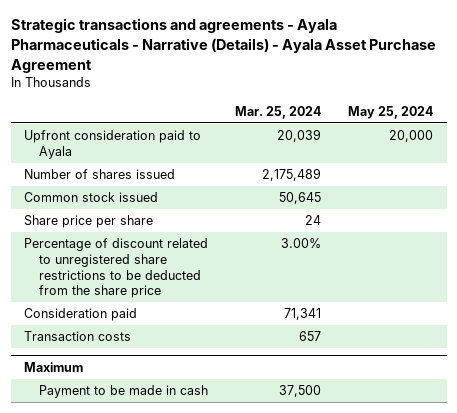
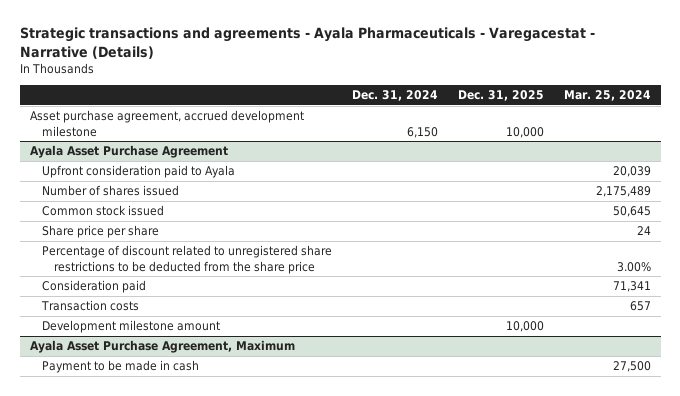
- Strategic transactions and agreements - Ayala Pharmaceuticals - Narrative (Details) - Ayala Asset Purchase Agreement
+ Strategic transactions and agreements - Ayala Pharmaceuticals - Varegacestat - Narrative (Details)
- | Mar. 25, 2024 | May 25, 2024
+ | Dec. 31, 2024 | Dec. 31, 2025 | Mar. 25, 2024
+ Asset purchase agreement, accrued development milestone | 6,150 | 10,000 |
+ Ayala Asset Purchase Agreement
- Maximum
- Payment to be made in cash | 37,500 |
+ Development milestone amount | | 10,000 |
+ Ayala Asset Purchase Agreement, Maximum
+ Payment to be made in cash | | | 27,500

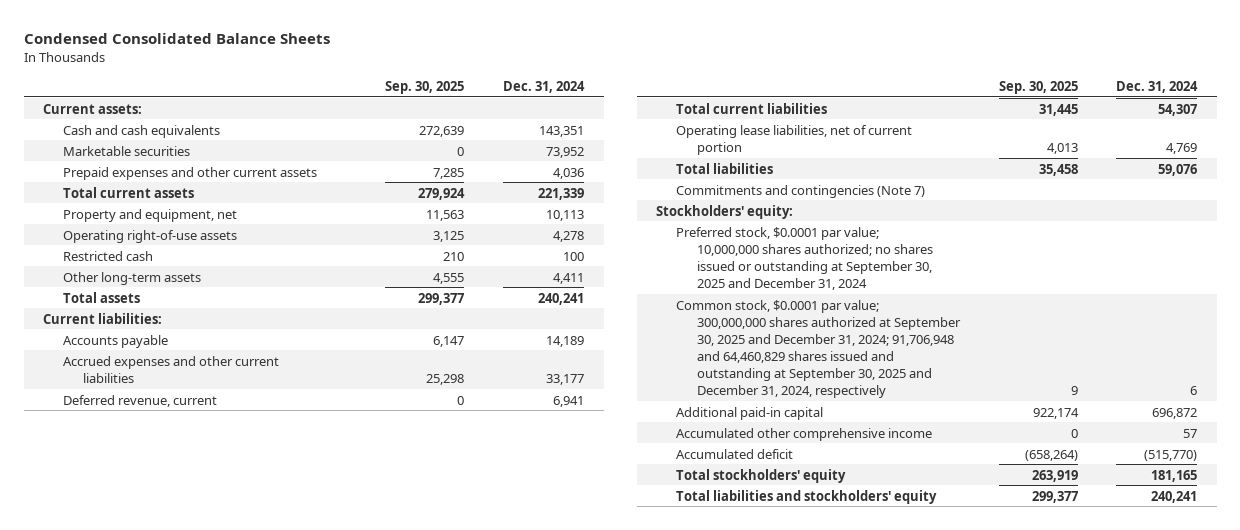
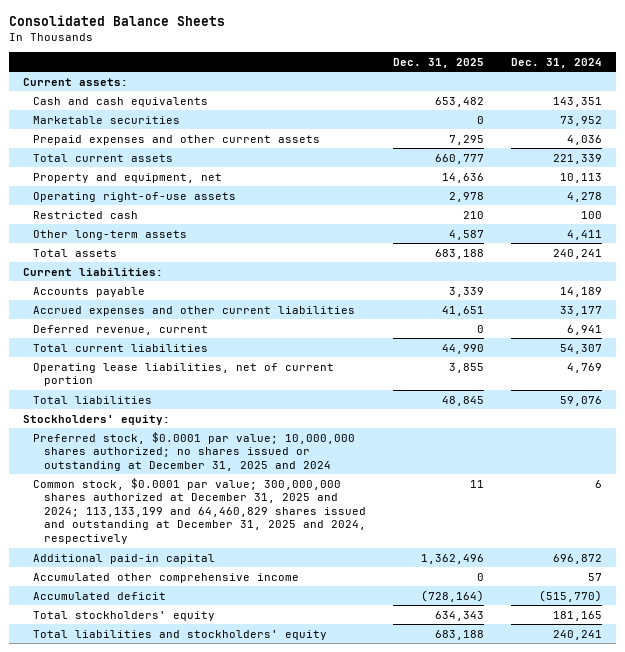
- Condensed Consolidated Balance Sheets
+ Consolidated Balance Sheets
- | Sep. 30, 2025 | Dec. 31, 2024
+ | Dec. 31, 2025 | Dec. 31, 2024
- Commitments and contingencies (Note 7)
- Preferred stock, $0.0001 par value; 10,000,000 shares authorized; no shares issued or outstanding at September 30, 2025 and December 31, 2024
- Common stock, $0.0001 par value; 300,000,000 shares authorized at September 30, 2025 and December 31, 2024; 91,706,948 and 64,460,829 shares issued and outstanding at September 30, 2025 and December 31, 2024, respectively | 9 | 6
+ Preferred stock, $0.0001 par value; 10,000,000 shares authorized; no shares issued or outstanding at December 31, 2025 and 2024
+ Common stock, $0.0001 par value; 300,000,000 shares authorized at December 31, 2025 and 2024; 113,133,199 and 64,460,829 shares issued and outstanding at December 31, 2025 and 2024, respectively | 11 | 6

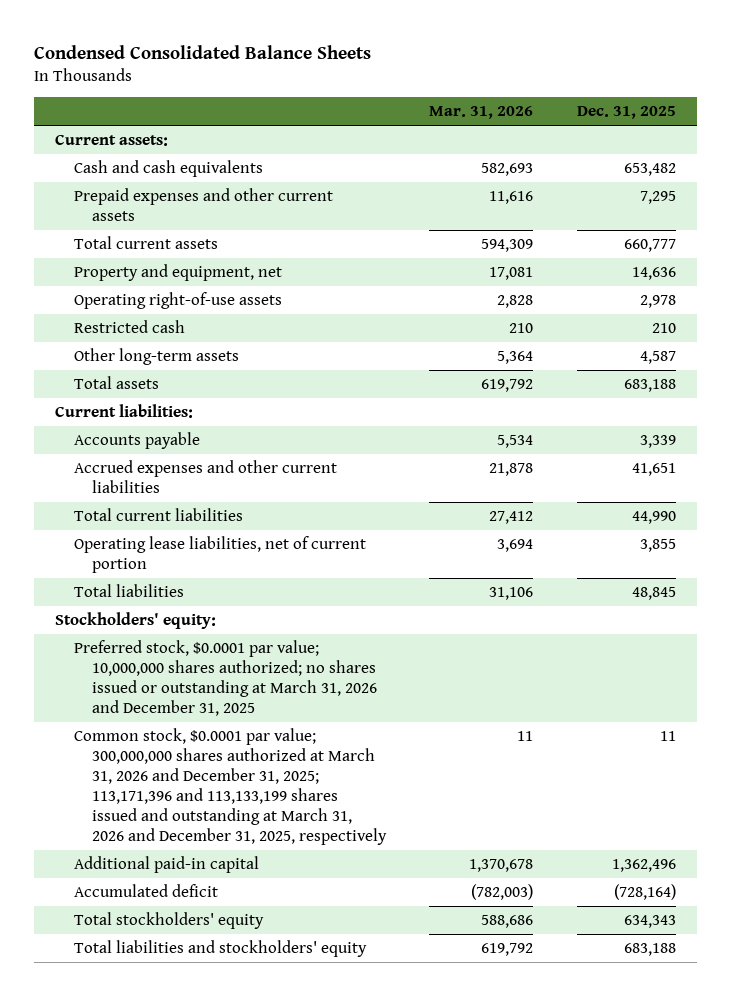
- Consolidated Balance Sheets
+ Condensed Consolidated Balance Sheets
- | Dec. 31, 2025 | Dec. 31, 2024
+ | Mar. 31, 2026 | Dec. 31, 2025
- Marketable securities | 0 | 73,952
- Deferred revenue, current | 0 | 6,941
- Preferred stock, $0.0001 par value; 10,000,000 shares authorized; no shares issued or outstanding at December 31, 2025 and 2024
- Common stock, $0.0001 par value; 300,000,000 shares authorized at December 31, 2025 and 2024; 113,133,199 and 64,460,829 shares issued and outstanding at December 31, 2025 and 2024, respectively | 11 | 6
+ Preferred stock, $0.0001 par value; 10,000,000 shares authorized; no shares issued or outstanding at March 31, 2026 and December 31, 2025
+ Common stock, $0.0001 par value; 300,000,000 shares authorized at March 31, 2026 and December 31, 2025; 113,171,396 and 113,133,199 shares issued and outstanding at March 31, 2026 and December 31, 2025, respectively | 11 | 11
- Accumulated other comprehensive income | 0 | 57

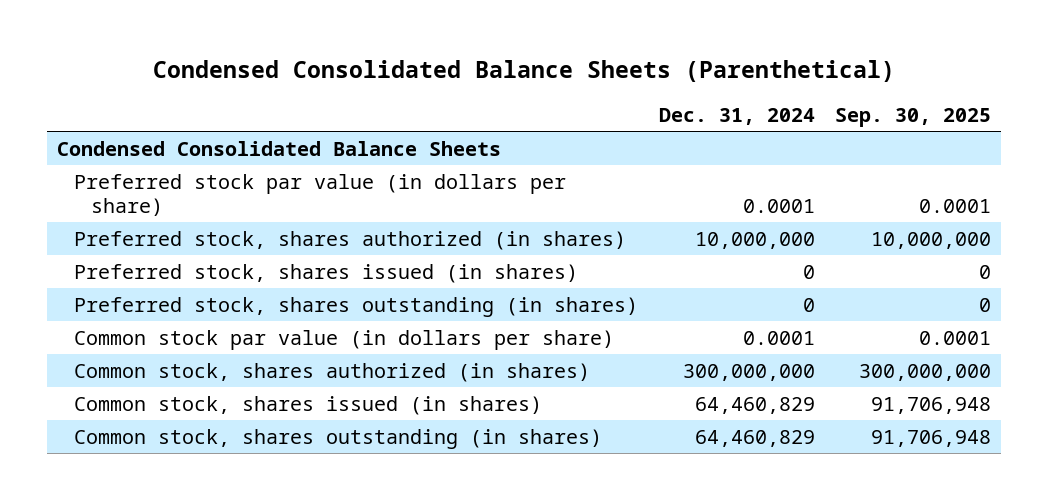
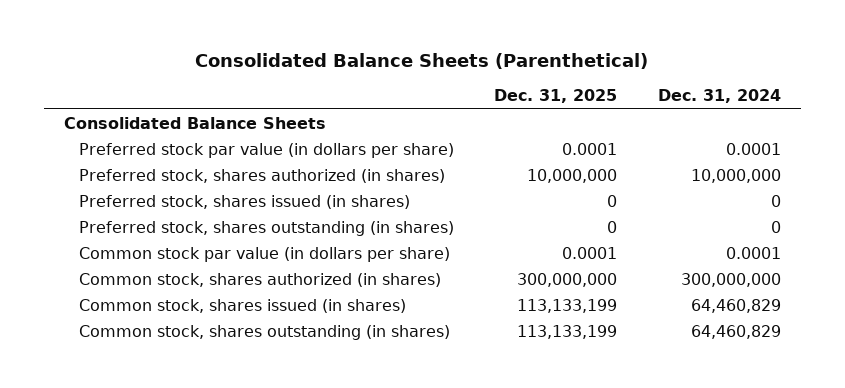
- Condensed Consolidated Balance Sheets (Parenthetical)
+ Consolidated Balance Sheets (Parenthetical)
- | Dec. 31, 2024 | Sep. 30, 2025
+ | Dec. 31, 2025 | Dec. 31, 2024
- Condensed Consolidated Balance Sheets
+ Consolidated Balance Sheets

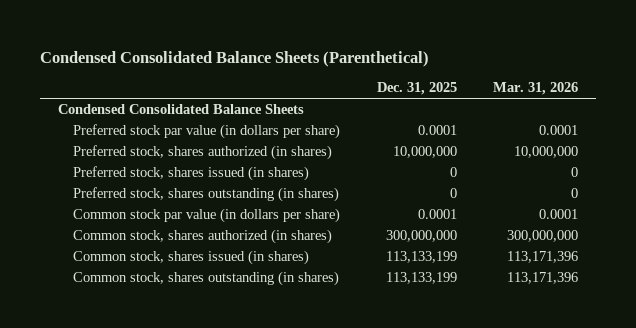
- Consolidated Balance Sheets (Parenthetical)
+ Condensed Consolidated Balance Sheets (Parenthetical)
- | Dec. 31, 2025 | Dec. 31, 2024
+ | Dec. 31, 2025 | Mar. 31, 2026
- Consolidated Balance Sheets
+ Condensed Consolidated Balance Sheets

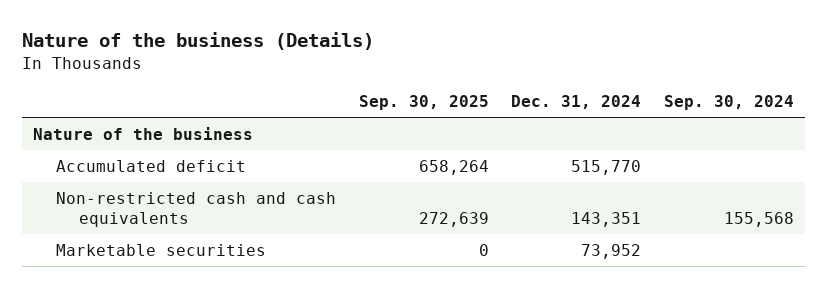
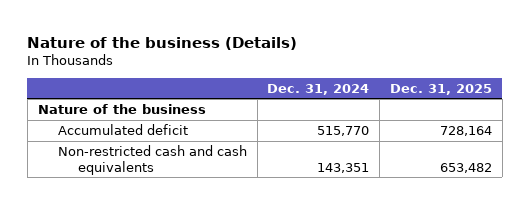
- | Sep. 30, 2025 | Dec. 31, 2024 | Sep. 30, 2024
+ | Dec. 31, 2024 | Dec. 31, 2025
- Marketable securities | 0 | 73,952 |

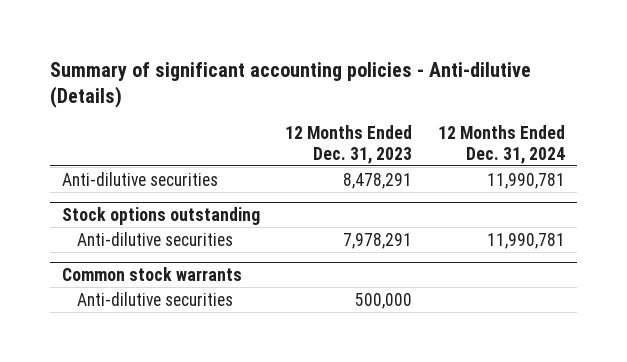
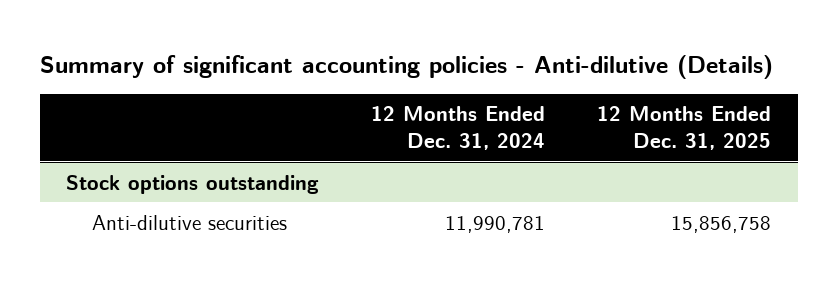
- | 12 Months Ended Dec. 31, 2023 | 12 Months Ended Dec. 31, 2024
+ | 12 Months Ended Dec. 31, 2024 | 12 Months Ended Dec. 31, 2025
- Anti-dilutive securities | 8,478,291 | 11,990,781
- Common stock warrants
- Anti-dilutive securities | 500,000 |

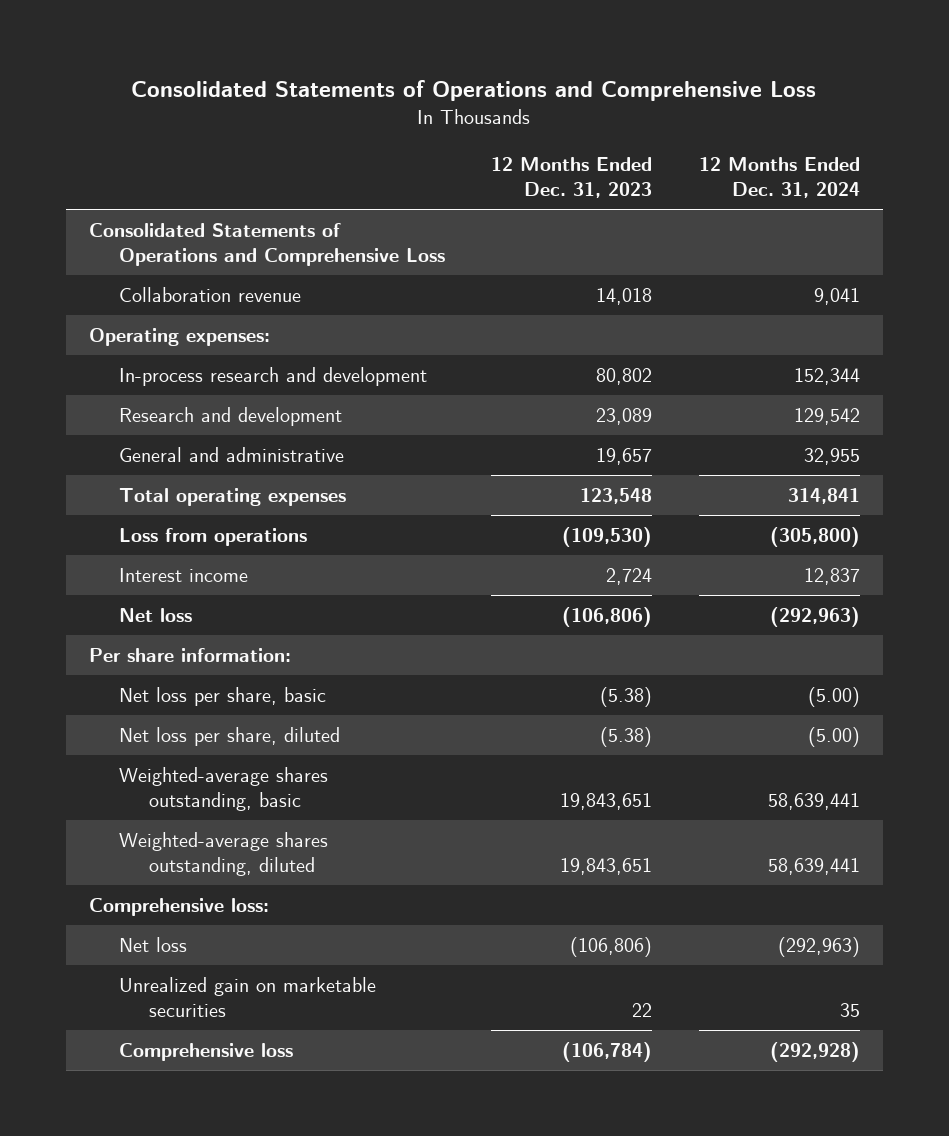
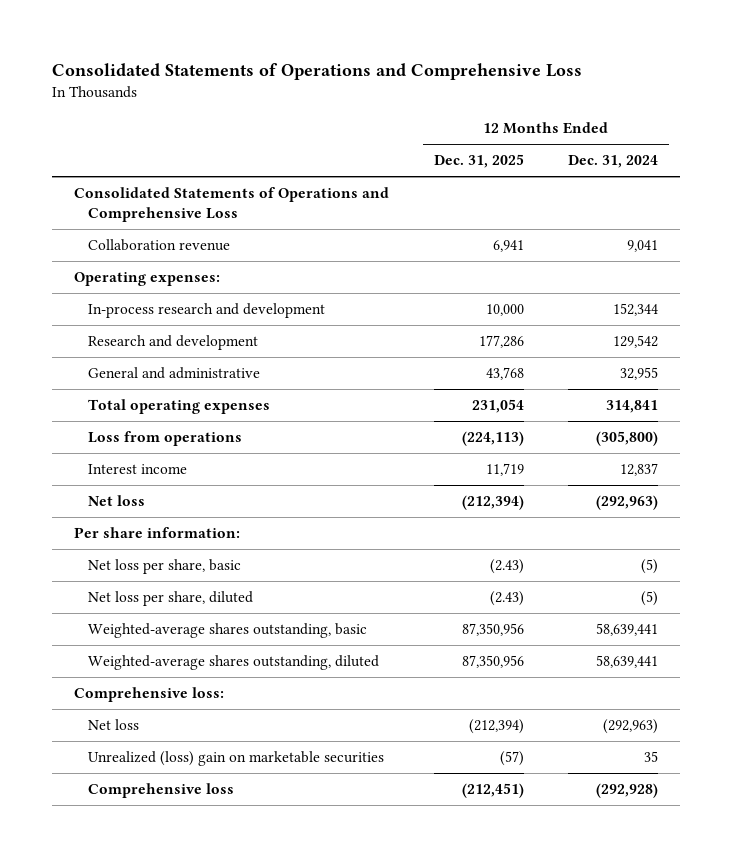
- | 12 Months Ended Dec. 31, 2023 | 12 Months Ended Dec. 31, 2024
+ | 12 Months Ended Dec. 31, 2025 | 12 Months Ended Dec. 31, 2024
- Net loss per share, basic | (5.38) | (5.00)
- Net loss per share, diluted | (5.38) | (5.00)
+ Net loss per share, basic | (2.43) | (5)
+ Net loss per share, diluted | (2.43) | (5)
- Unrealized gain on marketable securities | 22 | 35
+ Unrealized (loss) gain on marketable securities | (57) | 35

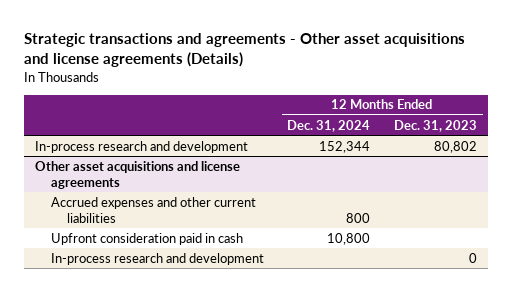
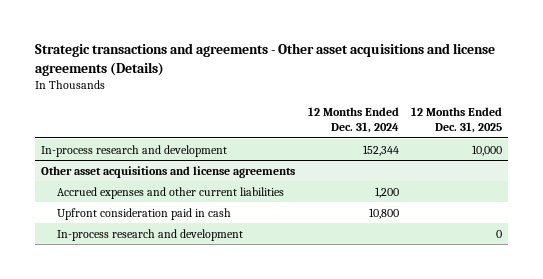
- | 12 Months Ended Dec. 31, 2024 | 12 Months Ended Dec. 31, 2023
+ | 12 Months Ended Dec. 31, 2024 | 12 Months Ended Dec. 31, 2025
@ Other asset acquisitions and license agreements
- Accrued expenses and other current liabilities | 800 |
+ Accrued expenses and other current liabilities | 1,200 |

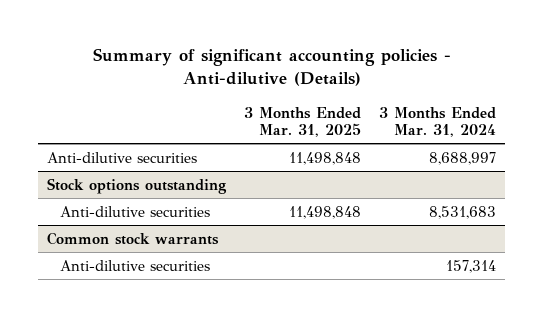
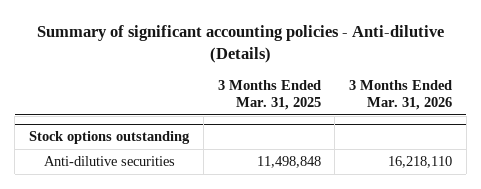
- | 3 Months Ended Mar. 31, 2025 | 3 Months Ended Mar. 31, 2024
+ | 3 Months Ended Mar. 31, 2025 | 3 Months Ended Mar. 31, 2026
- Anti-dilutive securities | 11,498,848 | 8,688,997
- Common stock warrants
- Anti-dilutive securities | | 157,314

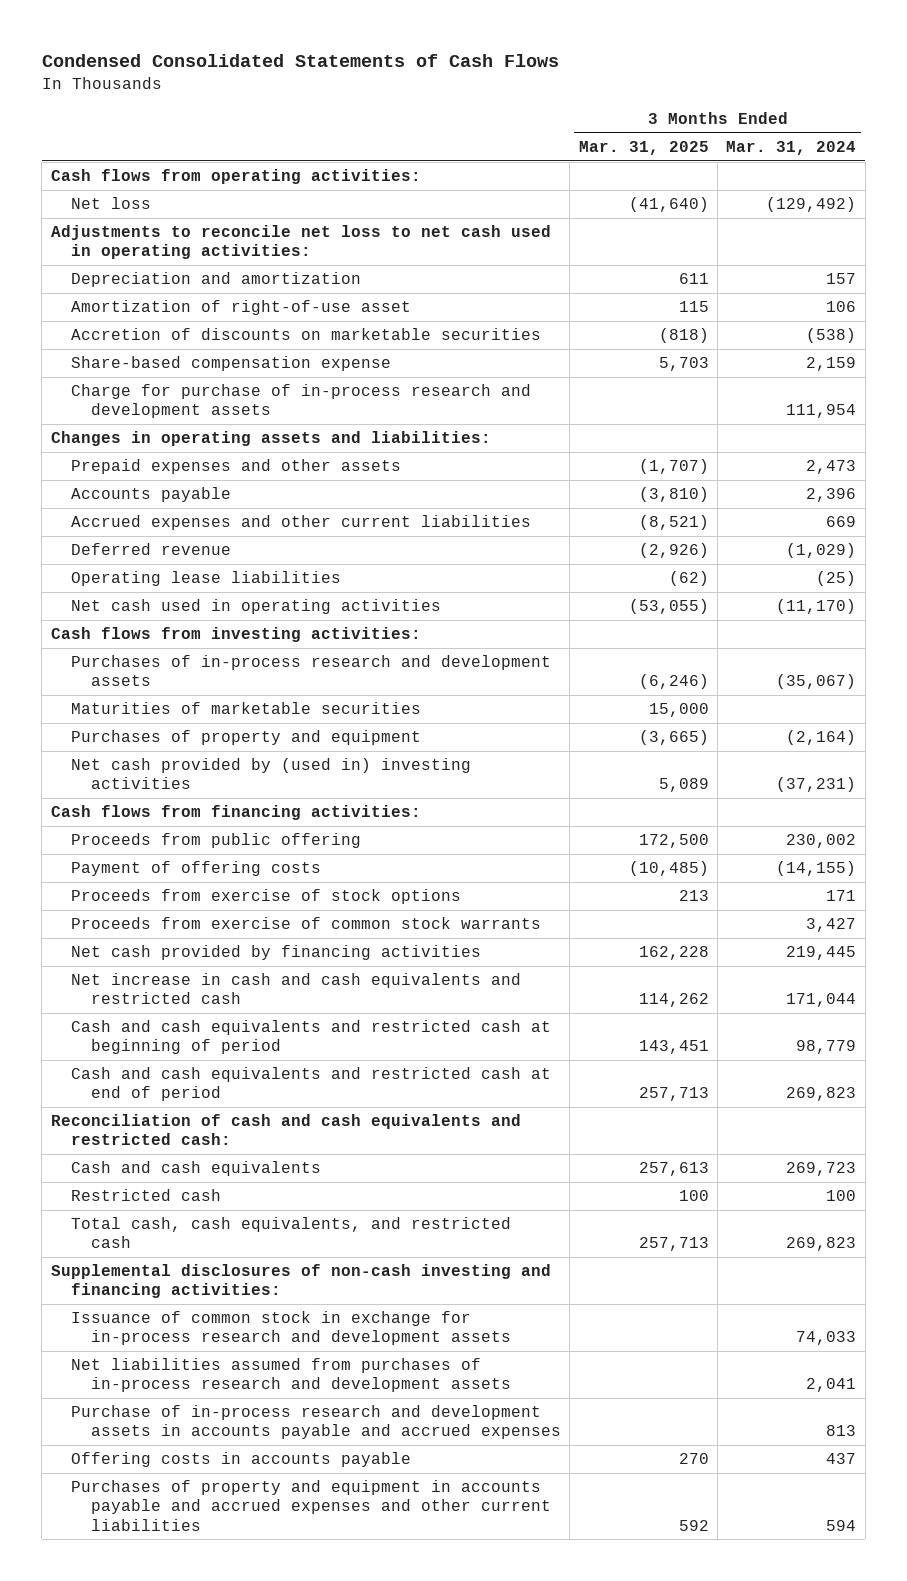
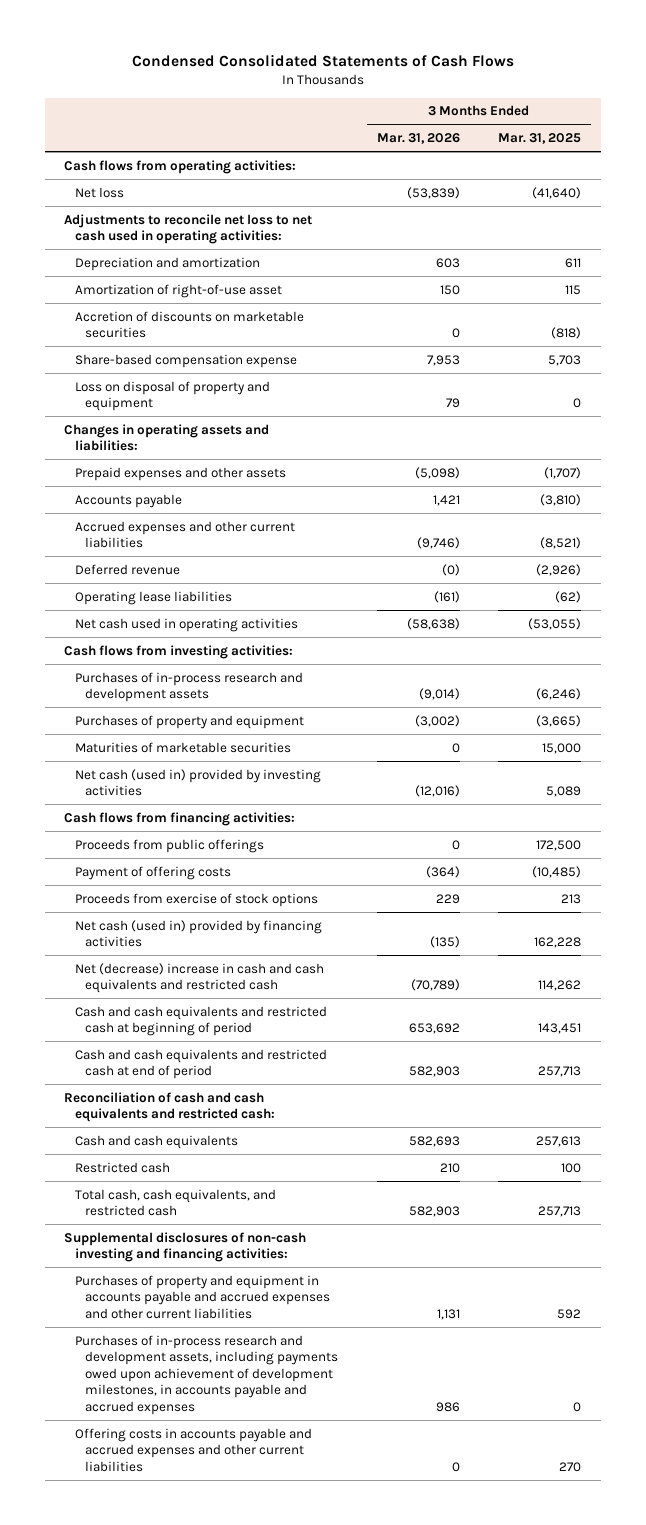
- | 3 Months Ended Mar. 31, 2025 | 3 Months Ended Mar. 31, 2024
+ | 3 Months Ended Mar. 31, 2026 | 3 Months Ended Mar. 31, 2025
- Charge for purchase of in-process research and development assets | | 111,954
+ Loss on disposal of property and equipment | 79 | 0
- Net cash provided by (used in) investing activities | 5,089 | (37,231)
moved down: Maturities of marketable securities | 0 | 15,000
+ Net cash (used in) provided by investing activities | (12,016) | 5,089
- Proceeds from public offering | 172,500 | 230,002
+ Proceeds from public offerings | 0 | 172,500
- Proceeds from exercise of common stock warrants | | 3,427
- Net cash provided by financing activities | 162,228 | 219,445
- Net increase in cash and cash equivalents and restricted cash | 114,262 | 171,044
+ Net cash (used in) provided by financing activities | (135) | 162,228
+ Net (decrease) increase in cash and cash equivalents and restricted cash | (70,789) | 114,262
- Issuance of common stock in exchange for in-process research and development assets | | 74,033
- Net liabilities assumed from purchases of in-process research and development assets | | 2,041
- Purchase of in-process research and development assets in accounts payable and accrued expenses | | 813
- Offering costs in accounts payable | 270 | 437
+ Purchases of in-process research and development assets, including payments owed upon achievement of development milestones, in accounts payable and accrued expenses | 986 | 0
+ Offering costs in accounts payable and accrued expenses and other current liabilities | 0 | 270

